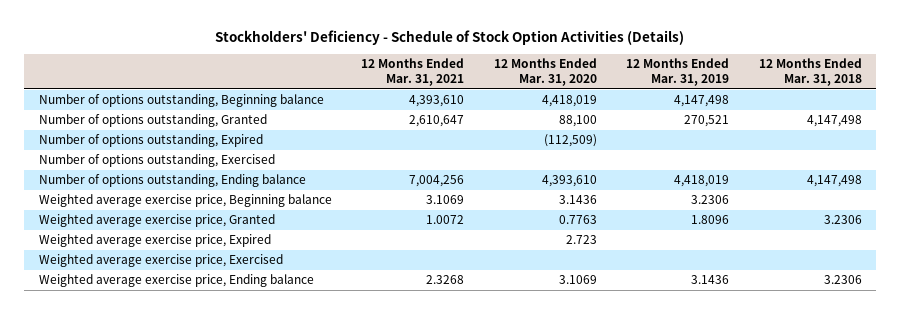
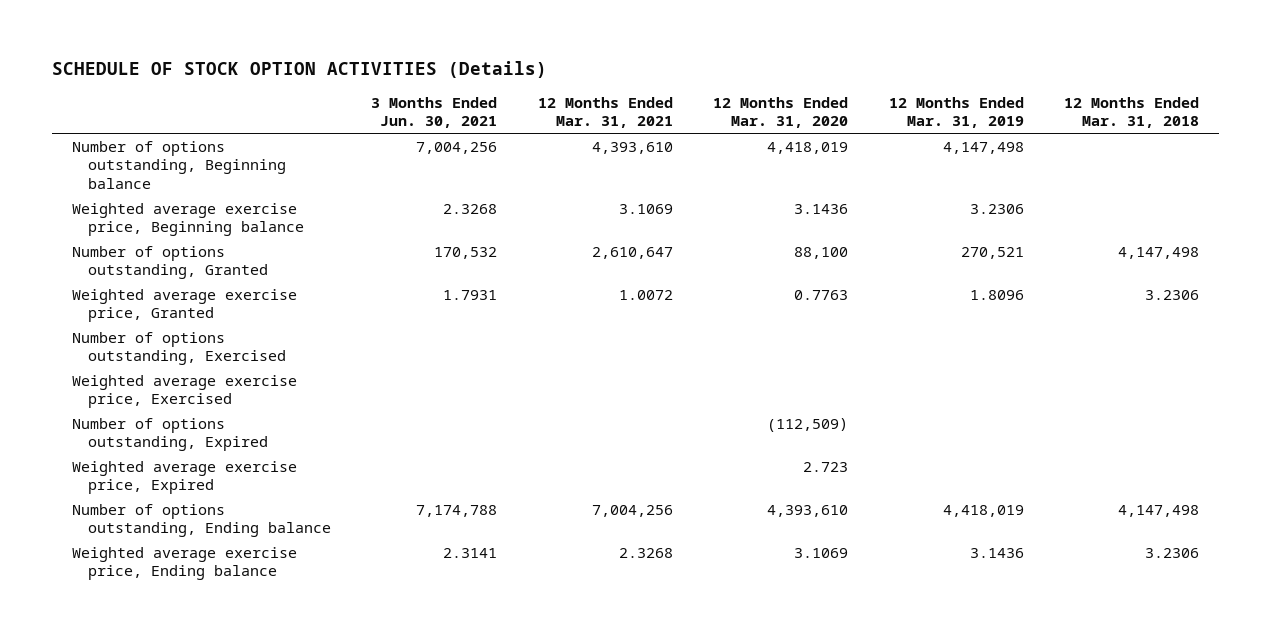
- Stockholders' Deficiency - Schedule of Stock Option Activities (Details)
+ SCHEDULE OF STOCK OPTION ACTIVITIES (Details)
- | 12 Months Ended Mar. 31, 2021 | 12 Months Ended Mar. 31, 2020 | 12 Months Ended Mar. 31, 2019 | 12 Months Ended Mar. 31, 2018
+ | 3 Months Ended Jun. 30, 2021 | 12 Months Ended Mar. 31, 2021 | 12 Months Ended Mar. 31, 2020 | 12 Months Ended Mar. 31, 2019 | 12 Months Ended Mar. 31, 2018
moved down: Number of options outstanding, Granted | 170,532 | 2,610,647 | 88,100 | 270,521 | 4,147,498
moved down: Number of options outstanding, Exercised
moved down: Number of options outstanding, Expired | | | (112,509) | |
moved down: Weighted average exercise price, Expired | | | 2.723 | |
moved down: Number of options outstanding, Ending balance | 7,174,788 | 7,004,256 | 4,393,610 | 4,418,019 | 4,147,498

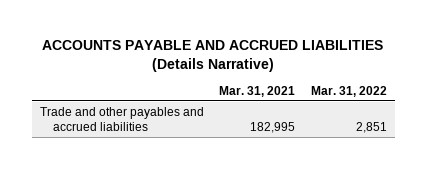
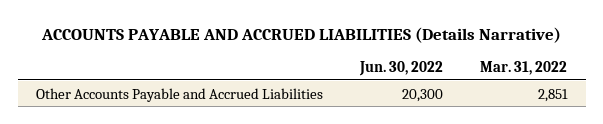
- | Mar. 31, 2021 | Mar. 31, 2022
+ | Jun. 30, 2022 | Mar. 31, 2022
- Trade and other payables and accrued liabilities | 182,995 | 2,851
+ Other Accounts Payable and Accrued Liabilities | 20,300 | 2,851

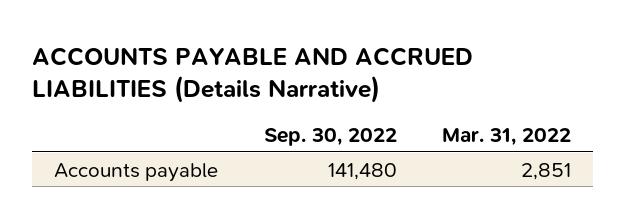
- | Jun. 30, 2022 | Mar. 31, 2022
+ | Sep. 30, 2022 | Mar. 31, 2022
- Other Accounts Payable and Accrued Liabilities | 20,300 | 2,851
+ Accounts payable | 141,480 | 2,851

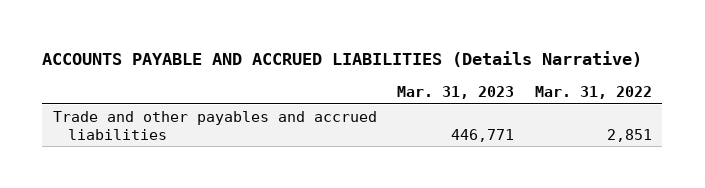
- | Sep. 30, 2022 | Mar. 31, 2022
+ | Mar. 31, 2023 | Mar. 31, 2022
- Accounts payable | 141,480 | 2,851
+ Trade and other payables and accrued liabilities | 446,771 | 2,851

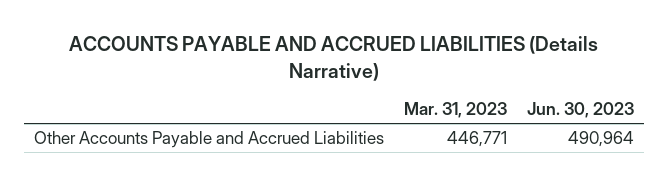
- | Mar. 31, 2023 | Mar. 31, 2022
+ | Mar. 31, 2023 | Jun. 30, 2023
- Trade and other payables and accrued liabilities | 446,771 | 2,851
+ Other Accounts Payable and Accrued Liabilities | 446,771 | 490,964

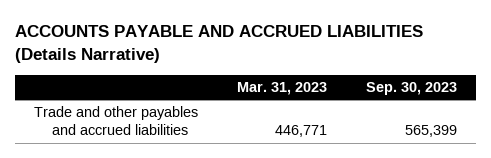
- | Mar. 31, 2023 | Jun. 30, 2023
+ | Mar. 31, 2023 | Sep. 30, 2023
- Other Accounts Payable and Accrued Liabilities | 446,771 | 490,964
+ Trade and other payables and accrued liabilities | 446,771 | 565,399

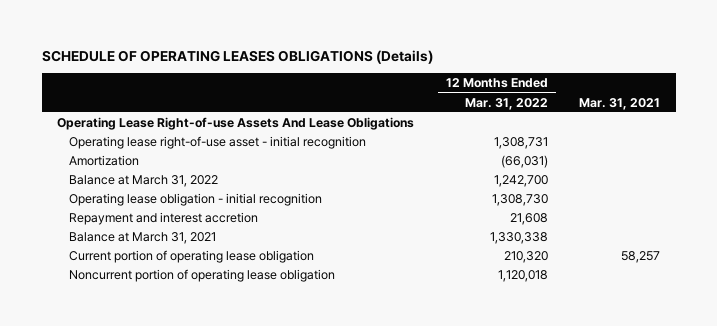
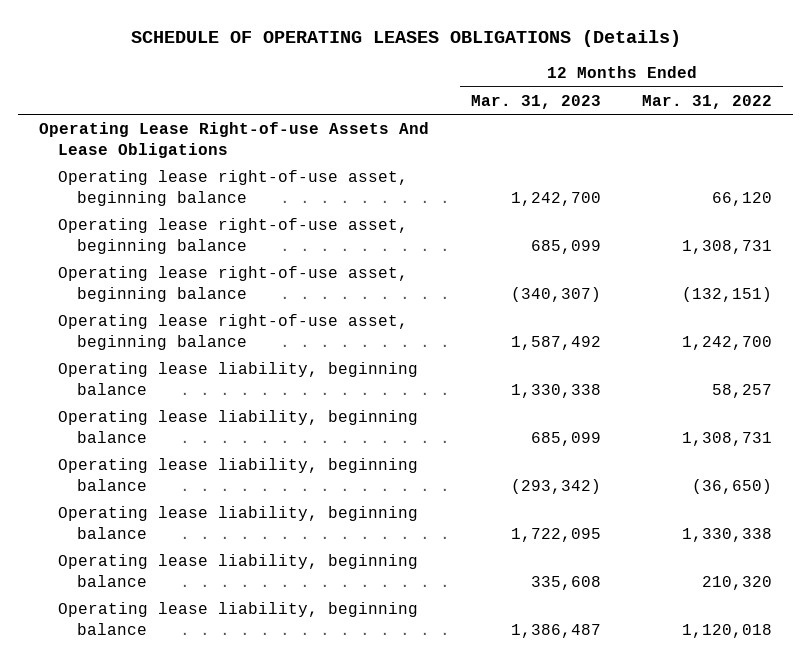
- | 12 Months Ended Mar. 31, 2022 | Mar. 31, 2021
+ | 12 Months Ended Mar. 31, 2023 | 12 Months Ended Mar. 31, 2022
- Operating lease right-of-use asset - initial recognition | 1,308,731 |
- Amortization | (66,031) |
- Balance at March 31, 2022 | 1,242,700 |
- Operating lease obligation - initial recognition | 1,308,730 |
- Repayment and interest accretion | 21,608 |
- Balance at March 31, 2021 | 1,330,338 |
- Current portion of operating lease obligation | 210,320 | 58,257
- Noncurrent portion of operating lease obligation | 1,120,018 |
+ Operating lease right-of-use asset, beginning balance | 1,242,700 | 66,120
+ Operating lease right-of-use asset, beginning balance | 685,099 | 1,308,731
+ Operating lease right-of-use asset, beginning balance | (340,307) | (132,151)
+ Operating lease right-of-use asset, beginning balance | 1,587,492 | 1,242,700
+ Operating lease liability, beginning balance | 1,330,338 | 58,257
+ Operating lease liability, beginning balance | 685,099 | 1,308,731
+ Operating lease liability, beginning balance | (293,342) | (36,650)
+ Operating lease liability, beginning balance | 1,722,095 | 1,330,338
+ Operating lease liability, beginning balance | 335,608 | 210,320
+ Operating lease liability, beginning balance | 1,386,487 | 1,120,018

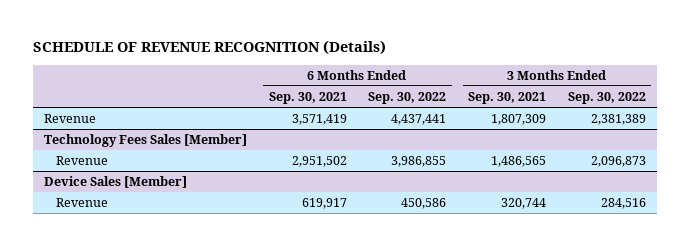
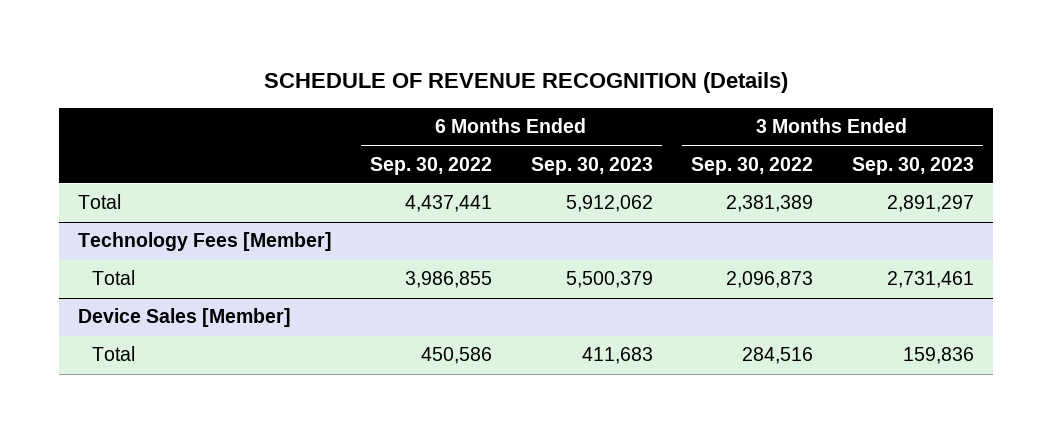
- | 6 Months Ended Sep. 30, 2021 | 6 Months Ended Sep. 30, 2022 | 3 Months Ended Sep. 30, 2021 | 3 Months Ended Sep. 30, 2022
+ | 6 Months Ended Sep. 30, 2022 | 6 Months Ended Sep. 30, 2023 | 3 Months Ended Sep. 30, 2022 | 3 Months Ended Sep. 30, 2023
- Revenue | 3,571,419 | 4,437,441 | 1,807,309 | 2,381,389
- Technology Fees Sales [Member]
- Revenue | 2,951,502 | 3,986,855 | 1,486,565 | 2,096,873
+ Total | 4,437,441 | 5,912,062 | 2,381,389 | 2,891,297
+ Technology Fees [Member]
+ Total | 3,986,855 | 5,500,379 | 2,096,873 | 2,731,461
@ Device Sales [Member]
- Revenue | 619,917 | 450,586 | 320,744 | 284,516
+ Total | 450,586 | 411,683 | 284,516 | 159,836

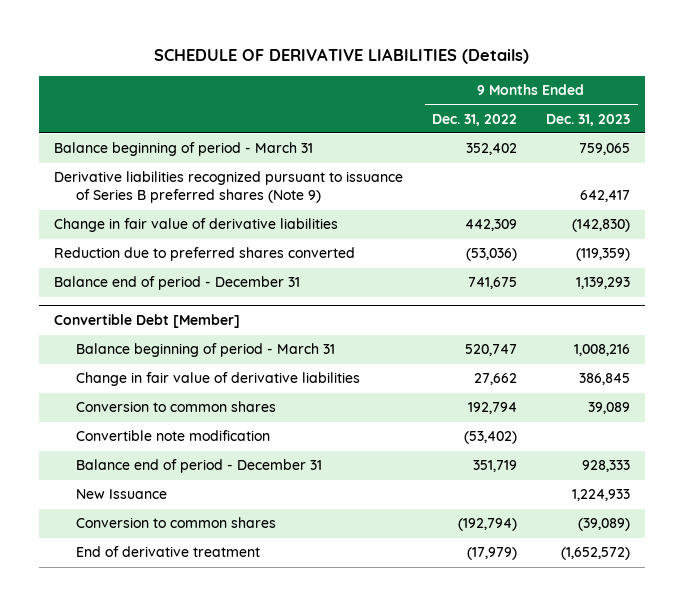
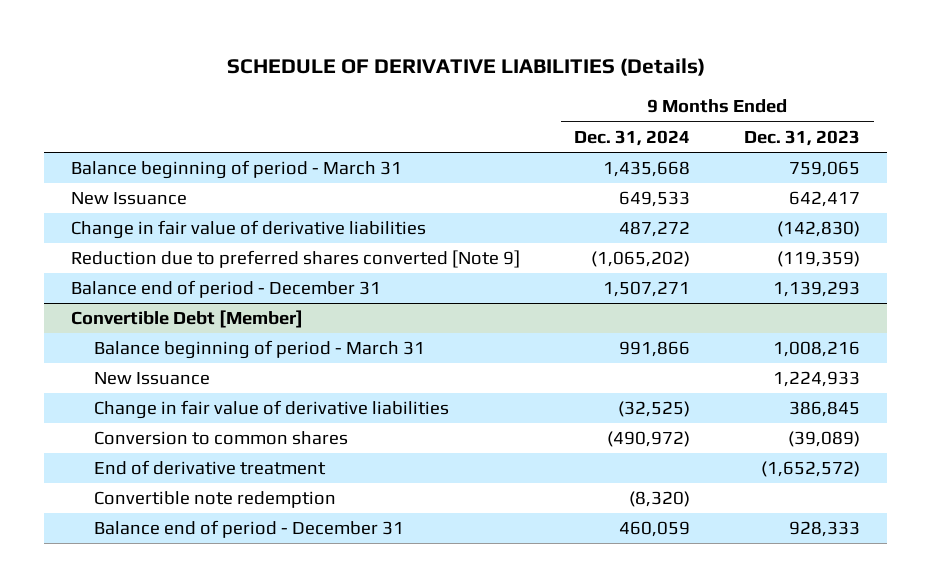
- | 9 Months Ended Dec. 31, 2022 | 9 Months Ended Dec. 31, 2023
+ | 9 Months Ended Dec. 31, 2024 | 9 Months Ended Dec. 31, 2023
- Derivative liabilities recognized pursuant to issuance of Series B preferred shares (Note 9) | | 642,417
+ New Issuance | 649,533 | 642,417
- Reduction due to preferred shares converted | (53,036) | (119,359)
+ Reduction due to preferred shares converted [Note 9] | (1,065,202) | (119,359)
@ Convertible Debt [Member]
- Conversion to common shares | 192,794 | 39,089
- Convertible note modification | (53,402) |
moved down: Change in fair value of derivative liabilities | (32,525) | 386,845
+ Convertible note redemption | (8,320) |
moved down: Balance end of period - December 31 | 460,059 | 928,333

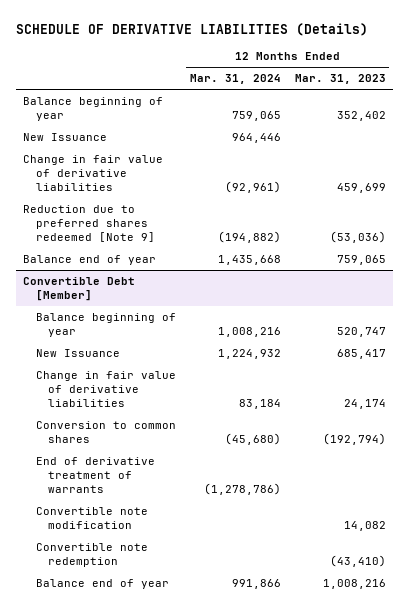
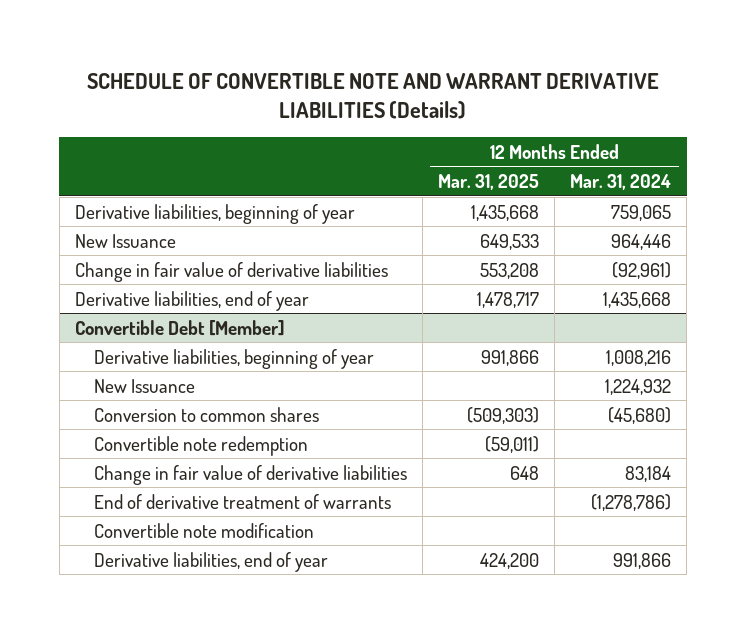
- SCHEDULE OF DERIVATIVE LIABILITIES (Details)
+ SCHEDULE OF CONVERTIBLE NOTE AND WARRANT DERIVATIVE LIABILITIES (Details)
- | 12 Months Ended Mar. 31, 2024 | 12 Months Ended Mar. 31, 2023
+ | 12 Months Ended Mar. 31, 2025 | 12 Months Ended Mar. 31, 2024
- Balance beginning of year | 759,065 | 352,402
+ Derivative liabilities, beginning of year | 1,435,668 | 759,065
- Reduction due to preferred shares redeemed [Note 9] | (194,882) | (53,036)
- Balance end of year | 1,435,668 | 759,065
+ Derivative liabilities, end of year | 1,478,717 | 1,435,668
@ Convertible Debt [Member]
- Balance beginning of year | 1,008,216 | 520,747
+ Derivative liabilities, beginning of year | 991,866 | 1,008,216
moved up: Convertible note redemption | (59,011) |
moved down: Change in fair value of derivative liabilities | 648 | 83,184
- Balance end of year | 991,866 | 1,008,216
+ Derivative liabilities, end of year | 424,200 | 991,866

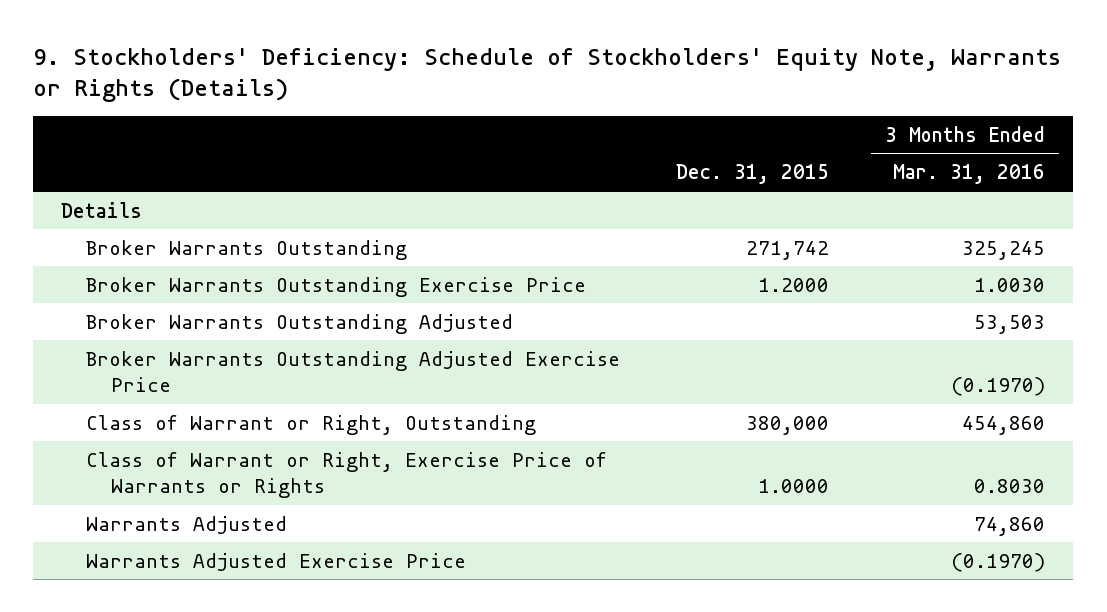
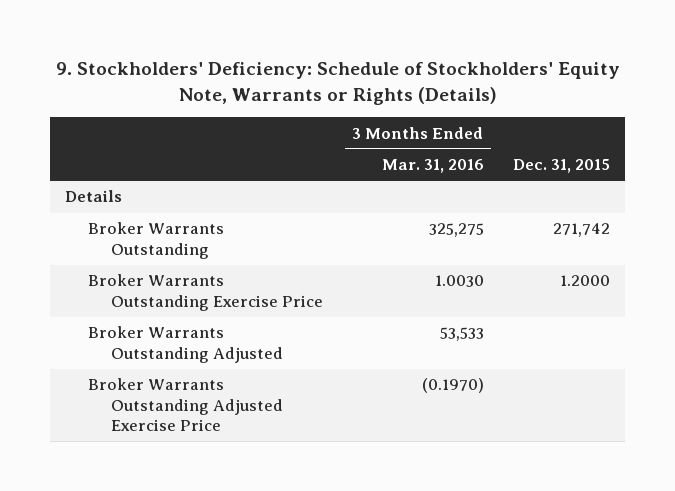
- | Dec. 31, 2015 | 3 Months Ended Mar. 31, 2016
+ | 3 Months Ended Mar. 31, 2016 | Dec. 31, 2015
- Broker Warrants Outstanding | 271,742 | 325,245
+ Broker Warrants Outstanding | 325,275 | 271,742
- Broker Warrants Outstanding Adjusted | | 53,503
+ Broker Warrants Outstanding Adjusted | 53,533 |
- Class of Warrant or Right, Outstanding | 380,000 | 454,860
- Class of Warrant or Right, Exercise Price of Warrants or Rights | 1.0000 | 0.8030
- Warrants Adjusted | | 74,860
- Warrants Adjusted Exercise Price | | (0.1970)

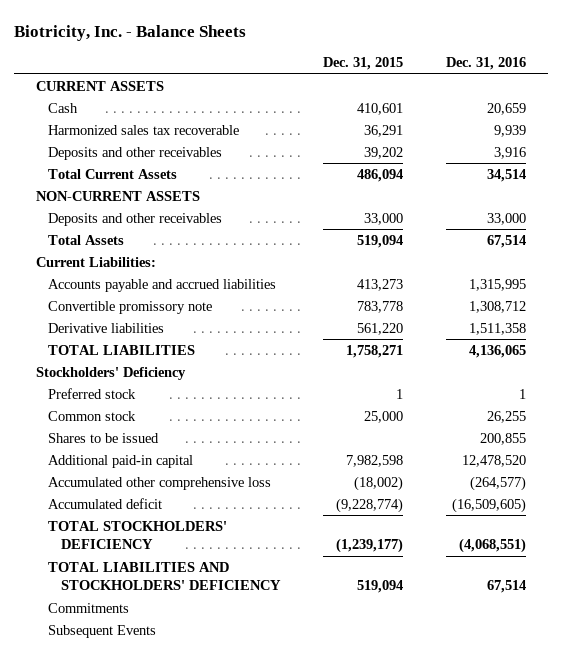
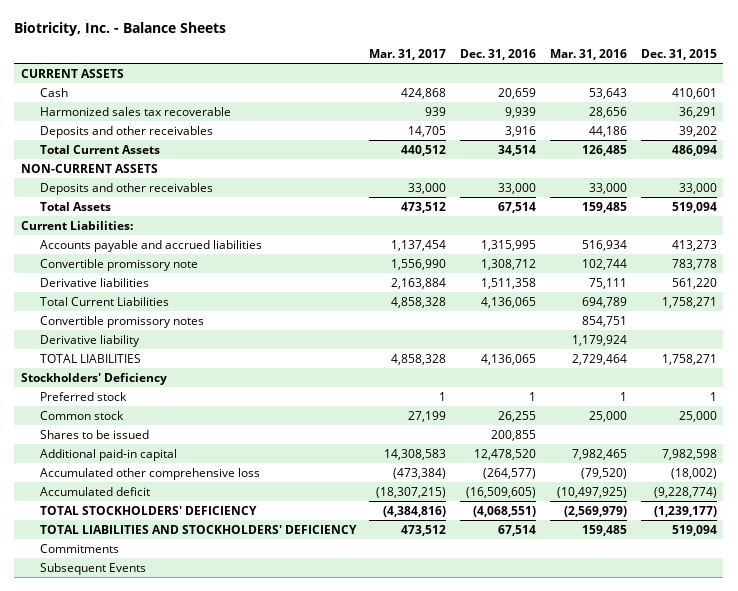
- | Dec. 31, 2015 | Dec. 31, 2016
+ | Mar. 31, 2017 | Dec. 31, 2016 | Mar. 31, 2016 | Dec. 31, 2015
+ Total Current Liabilities | 4,858,328 | 4,136,065 | 694,789 | 1,758,271
+ Convertible promissory notes | | | 854,751 |
+ Derivative liability | | | 1,179,924 |

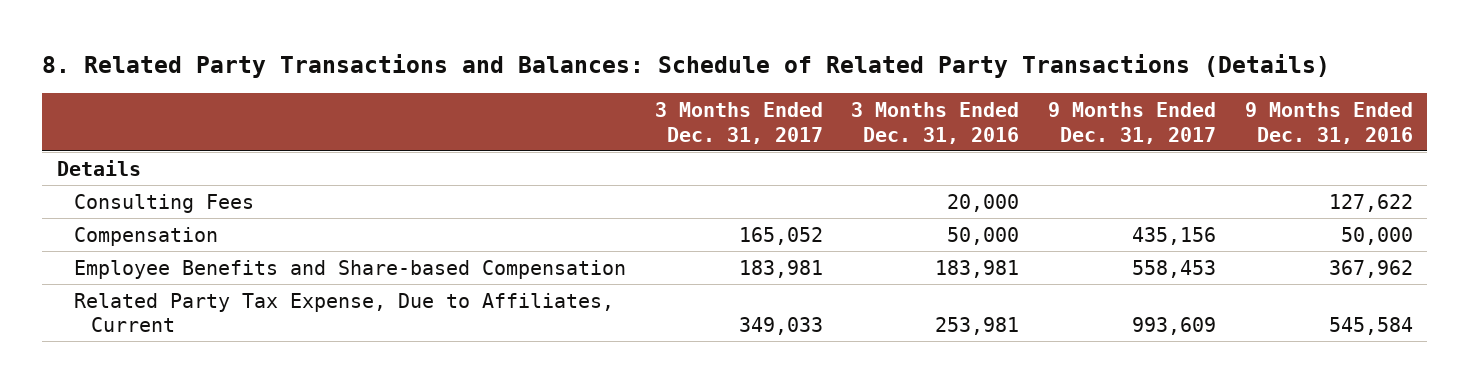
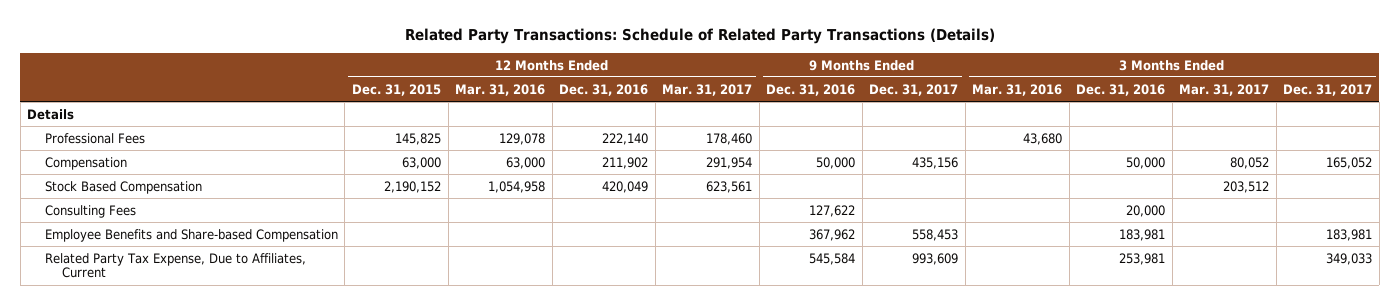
- 8. Related Party Transactions and Balances: Schedule of Related Party Transactions (Details)
+ Related Party Transactions: Schedule of Related Party Transactions (Details)
- | 3 Months Ended Dec. 31, 2017 | 3 Months Ended Dec. 31, 2016 | 9 Months Ended Dec. 31, 2017 | 9 Months Ended Dec. 31, 2016
+ | 12 Months Ended Dec. 31, 2015 | 12 Months Ended Mar. 31, 2016 | 12 Months Ended Dec. 31, 2016 | 12 Months Ended Mar. 31, 2017 | 9 Months Ended Dec. 31, 2016 | 9 Months Ended Dec. 31, 2017 | 3 Months Ended Mar. 31, 2016 | 3 Months Ended Dec. 31, 2016 | 3 Months Ended Mar. 31, 2017 | 3 Months Ended Dec. 31, 2017
+ Professional Fees | 145,825 | 129,078 | 222,140 | 178,460 | | | 43,680 | | |
+ Stock Based Compensation | 2,190,152 | 1,054,958 | 420,049 | 623,561 | | | | | 203,512 |
moved down: Consulting Fees | | | | | 127,622 | | | 20,000 | |

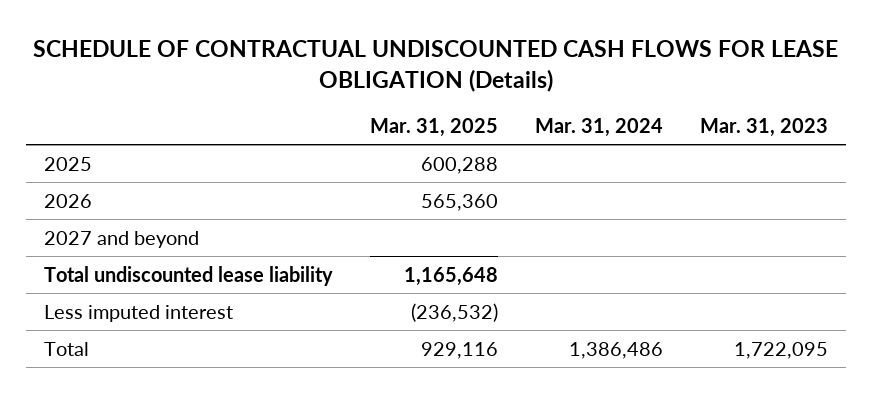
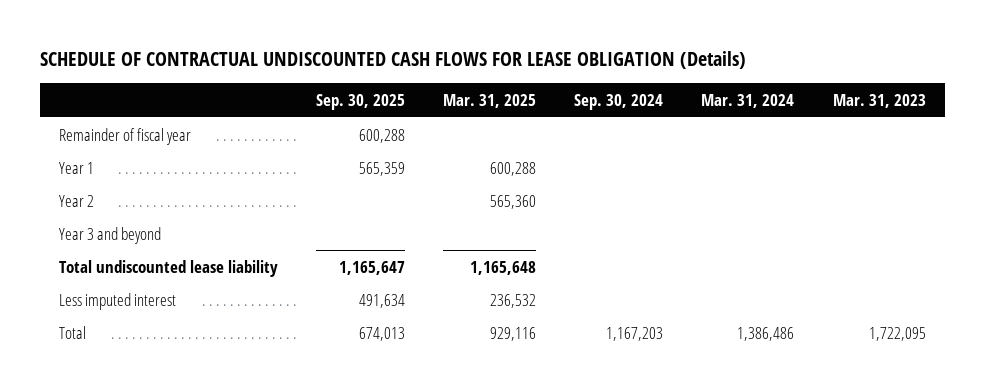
- | Mar. 31, 2025 | Mar. 31, 2024 | Mar. 31, 2023
+ | Sep. 30, 2025 | Mar. 31, 2025 | Sep. 30, 2024 | Mar. 31, 2024 | Mar. 31, 2023
- 2025 | 600,288 | |
- 2026 | 565,360 | |
- 2027 and beyond
+ Remainder of fiscal year | 600,288 | | | |
+ Year 1 | 565,359 | 600,288 | | |
+ Year 2 | | 565,360 | | |
+ Year 3 and beyond
- Less imputed interest | (236,532) | |
+ Less imputed interest | 491,634 | 236,532 | | |

